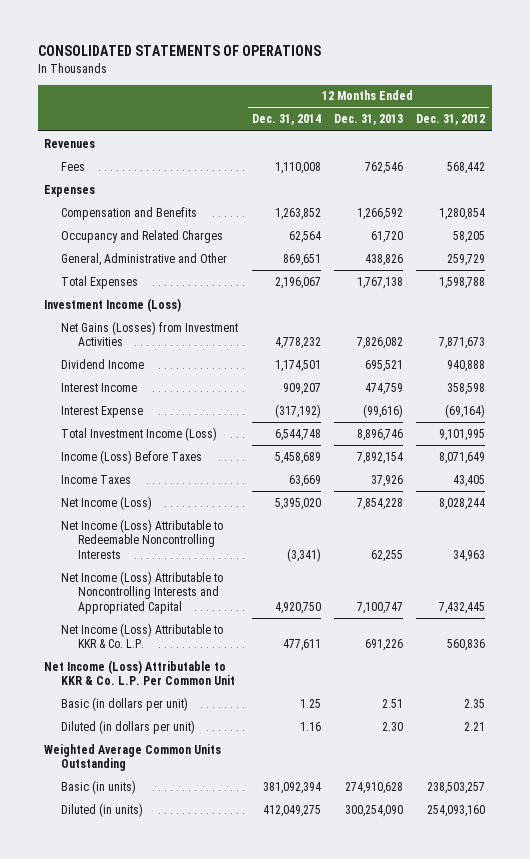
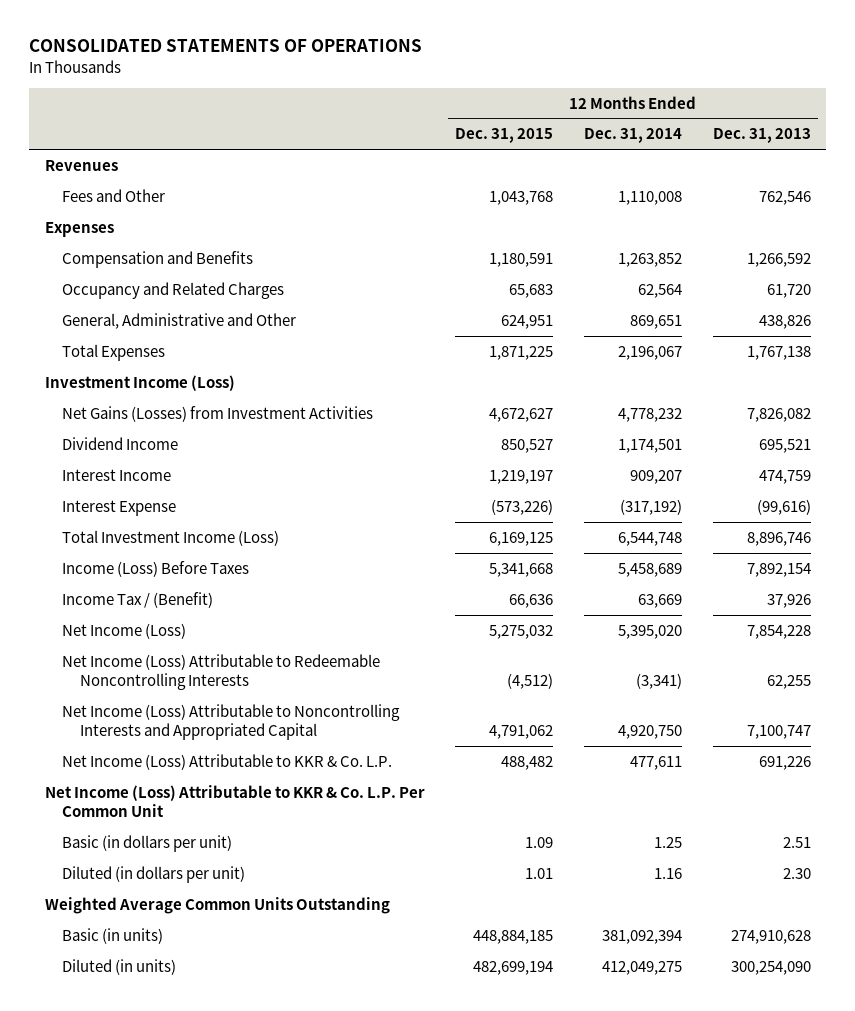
- | 12 Months Ended Dec. 31, 2014 | 12 Months Ended Dec. 31, 2013 | 12 Months Ended Dec. 31, 2012
+ | 12 Months Ended Dec. 31, 2015 | 12 Months Ended Dec. 31, 2014 | 12 Months Ended Dec. 31, 2013
- Fees | 1,110,008 | 762,546 | 568,442
+ Fees and Other | 1,043,768 | 1,110,008 | 762,546
- Income Taxes | 63,669 | 37,926 | 43,405
+ Income Tax / (Benefit) | 66,636 | 63,669 | 37,926

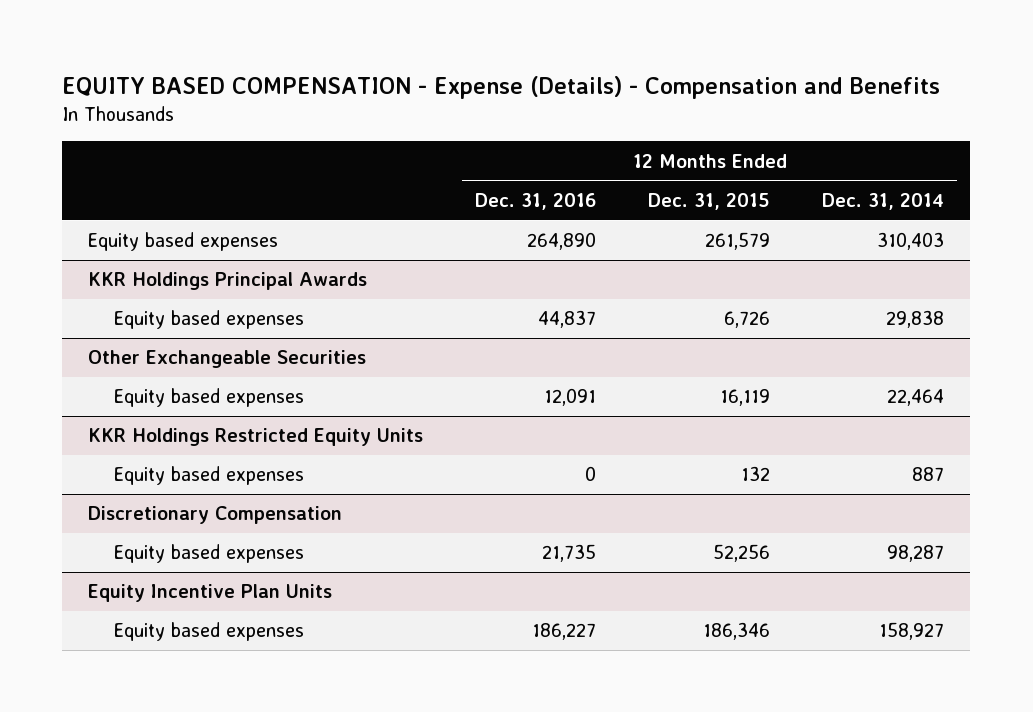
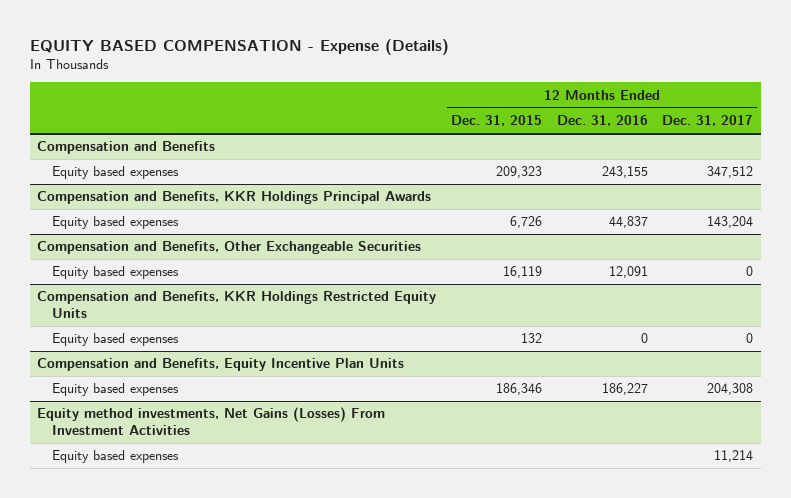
- EQUITY BASED COMPENSATION - Expense (Details) - Compensation and Benefits
+ EQUITY BASED COMPENSATION - Expense (Details)
- | 12 Months Ended Dec. 31, 2016 | 12 Months Ended Dec. 31, 2015 | 12 Months Ended Dec. 31, 2014
+ | 12 Months Ended Dec. 31, 2015 | 12 Months Ended Dec. 31, 2016 | 12 Months Ended Dec. 31, 2017
- Equity based expenses | 264,890 | 261,579 | 310,403
- KKR Holdings Principal Awards
+ Compensation and Benefits
+ Equity based expenses | 209,323 | 243,155 | 347,512
+ Compensation and Benefits, KKR Holdings Principal Awards
- Other Exchangeable Securities
+ Compensation and Benefits, Other Exchangeable Securities
- KKR Holdings Restricted Equity Units
+ Compensation and Benefits, KKR Holdings Restricted Equity Units
- Discretionary Compensation
- Equity based expenses | 21,735 | 52,256 | 98,287
- Equity Incentive Plan Units
+ Compensation and Benefits, Equity Incentive Plan Units
+ Equity method investments, Net Gains (Losses) From Investment Activities
+ Equity based expenses | | | 11,214

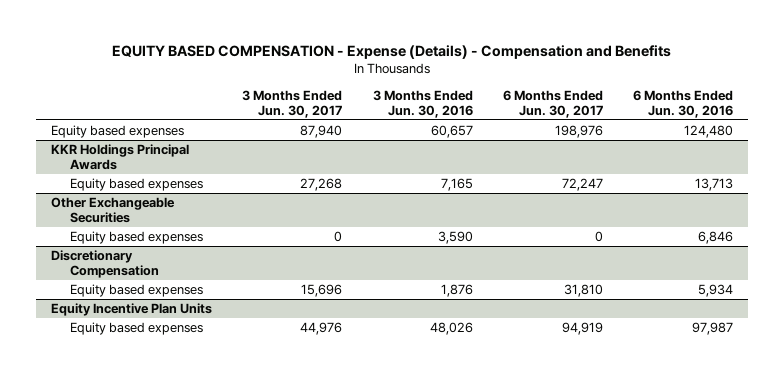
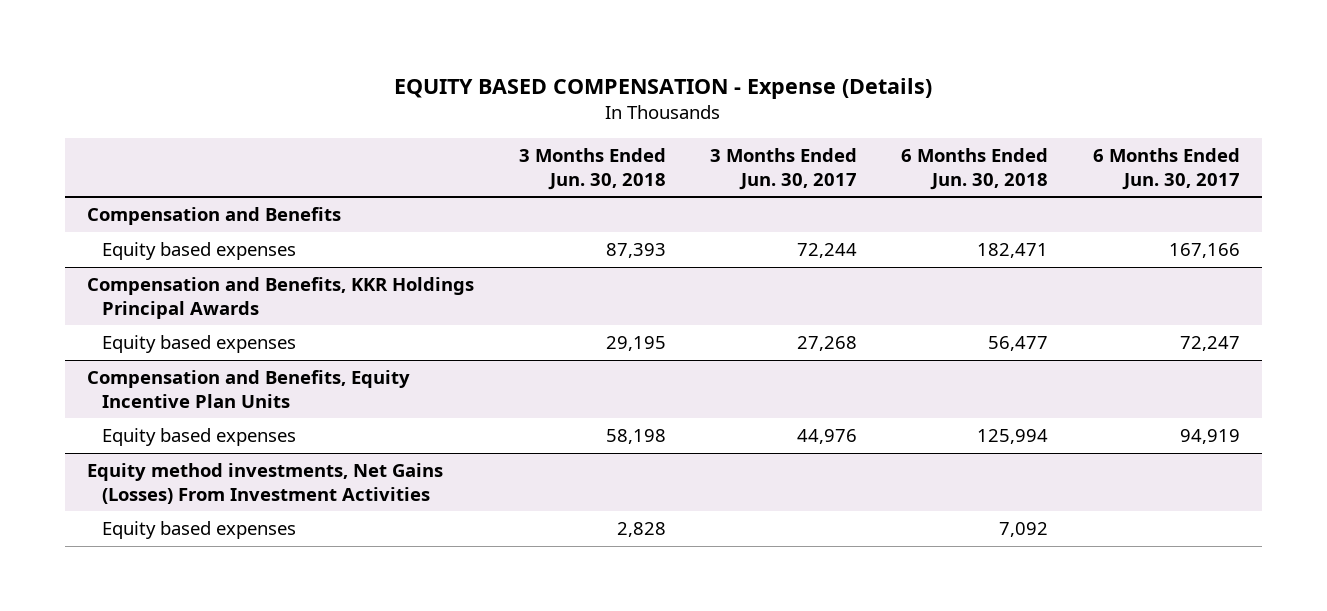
- EQUITY BASED COMPENSATION - Expense (Details) - Compensation and Benefits
+ EQUITY BASED COMPENSATION - Expense (Details)
- | 3 Months Ended Jun. 30, 2017 | 3 Months Ended Jun. 30, 2016 | 6 Months Ended Jun. 30, 2017 | 6 Months Ended Jun. 30, 2016
+ | 3 Months Ended Jun. 30, 2018 | 3 Months Ended Jun. 30, 2017 | 6 Months Ended Jun. 30, 2018 | 6 Months Ended Jun. 30, 2017
- Equity based expenses | 87,940 | 60,657 | 198,976 | 124,480
- KKR Holdings Principal Awards
+ Compensation and Benefits
+ Equity based expenses | 87,393 | 72,244 | 182,471 | 167,166
+ Compensation and Benefits, KKR Holdings Principal Awards
- Other Exchangeable Securities
- Equity based expenses | 0 | 3,590 | 0 | 6,846
- Discretionary Compensation
- Equity based expenses | 15,696 | 1,876 | 31,810 | 5,934
- Equity Incentive Plan Units
+ Compensation and Benefits, Equity Incentive Plan Units
+ Equity method investments, Net Gains (Losses) From Investment Activities
+ Equity based expenses | 2,828 | | 7,092 |

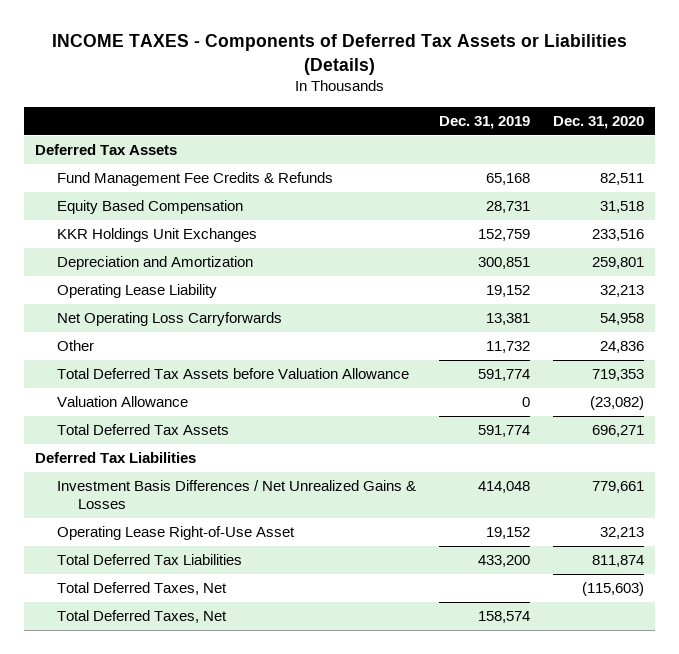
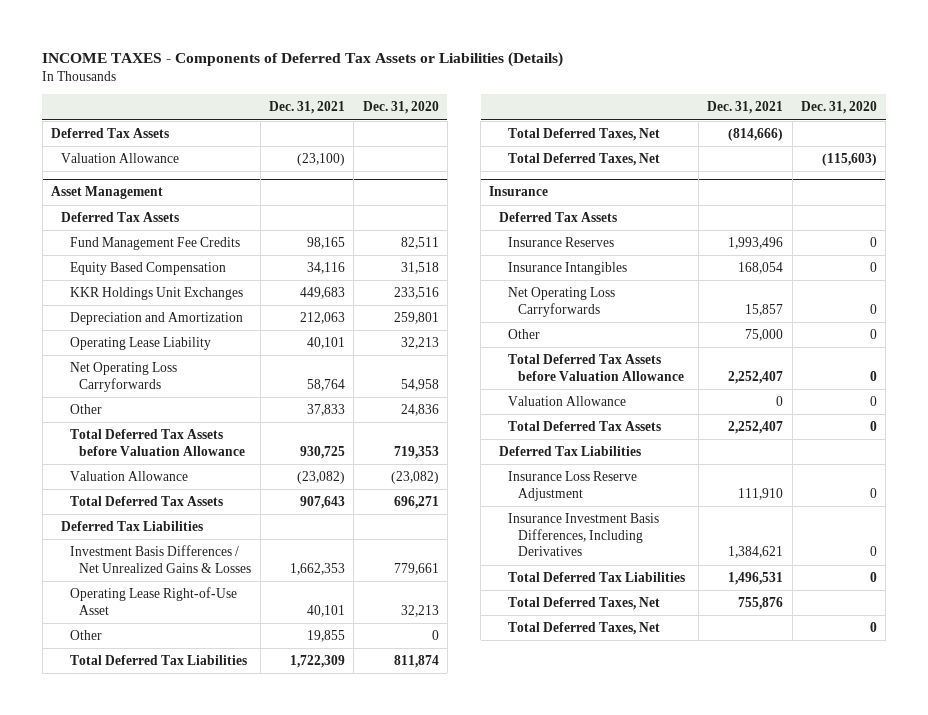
- | Dec. 31, 2019 | Dec. 31, 2020
+ | Dec. 31, 2021 | Dec. 31, 2020
- Fund Management Fee Credits & Refunds | 65,168 | 82,511
+ Valuation Allowance | (23,100) |
+ Asset Management
+ Deferred Tax Assets
+ Fund Management Fee Credits | 98,165 | 82,511
+ Other | 19,855 | 0
+ Total Deferred Taxes, Net | (814,666) |
+ Insurance
+ Deferred Tax Assets
+ Insurance Reserves | 1,993,496 | 0
+ Insurance Intangibles | 168,054 | 0
+ Net Operating Loss Carryforwards | 15,857 | 0
+ Other | 75,000 | 0
+ Total Deferred Tax Assets before Valuation Allowance | 2,252,407 | 0
+ Valuation Allowance | 0 | 0
+ Total Deferred Tax Assets | 2,252,407 | 0
+ Deferred Tax Liabilities
+ Insurance Loss Reserve Adjustment | 111,910 | 0
+ Insurance Investment Basis Differences, Including Derivatives | 1,384,621 | 0
+ Total Deferred Tax Liabilities | 1,496,531 | 0
+ Total Deferred Taxes, Net | | 0

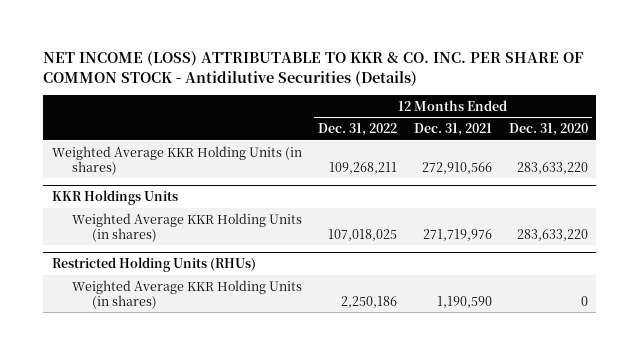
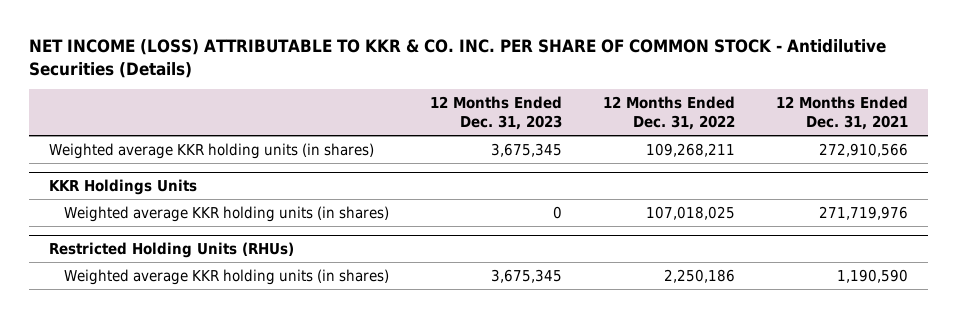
- | 12 Months Ended Dec. 31, 2022 | 12 Months Ended Dec. 31, 2021 | 12 Months Ended Dec. 31, 2020
+ | 12 Months Ended Dec. 31, 2023 | 12 Months Ended Dec. 31, 2022 | 12 Months Ended Dec. 31, 2021
- Weighted Average KKR Holding Units (in shares) | 109,268,211 | 272,910,566 | 283,633,220
+ Weighted average KKR holding units (in shares) | 3,675,345 | 109,268,211 | 272,910,566
@ KKR Holdings Units
- Weighted Average KKR Holding Units (in shares) | 107,018,025 | 271,719,976 | 283,633,220
+ Weighted average KKR holding units (in shares) | 0 | 107,018,025 | 271,719,976
@ Restricted Holding Units (RHUs)
- Weighted Average KKR Holding Units (in shares) | 2,250,186 | 1,190,590 | 0
+ Weighted average KKR holding units (in shares) | 3,675,345 | 2,250,186 | 1,190,590

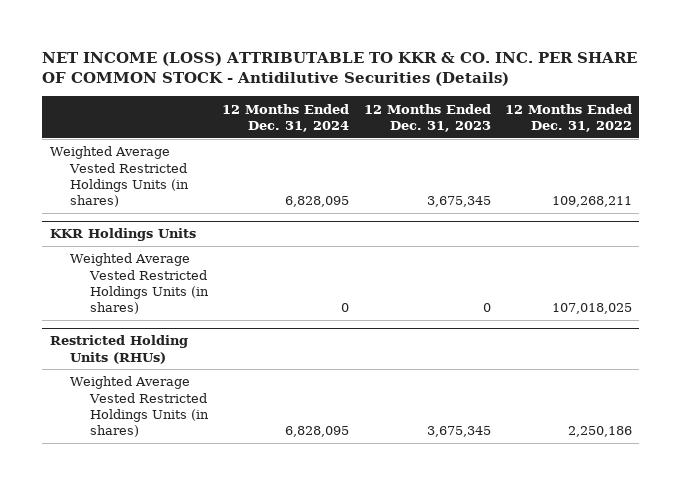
- | 12 Months Ended Dec. 31, 2023 | 12 Months Ended Dec. 31, 2022 | 12 Months Ended Dec. 31, 2021
+ | 12 Months Ended Dec. 31, 2024 | 12 Months Ended Dec. 31, 2023 | 12 Months Ended Dec. 31, 2022
- Weighted average KKR holding units (in shares) | 3,675,345 | 109,268,211 | 272,910,566
+ Weighted Average Vested Restricted Holdings Units (in shares) | 6,828,095 | 3,675,345 | 109,268,211
@ KKR Holdings Units
- Weighted average KKR holding units (in shares) | 0 | 107,018,025 | 271,719,976
+ Weighted Average Vested Restricted Holdings Units (in shares) | 0 | 0 | 107,018,025
@ Restricted Holding Units (RHUs)
- Weighted average KKR holding units (in shares) | 3,675,345 | 2,250,186 | 1,190,590
+ Weighted Average Vested Restricted Holdings Units (in shares) | 6,828,095 | 3,675,345 | 2,250,186

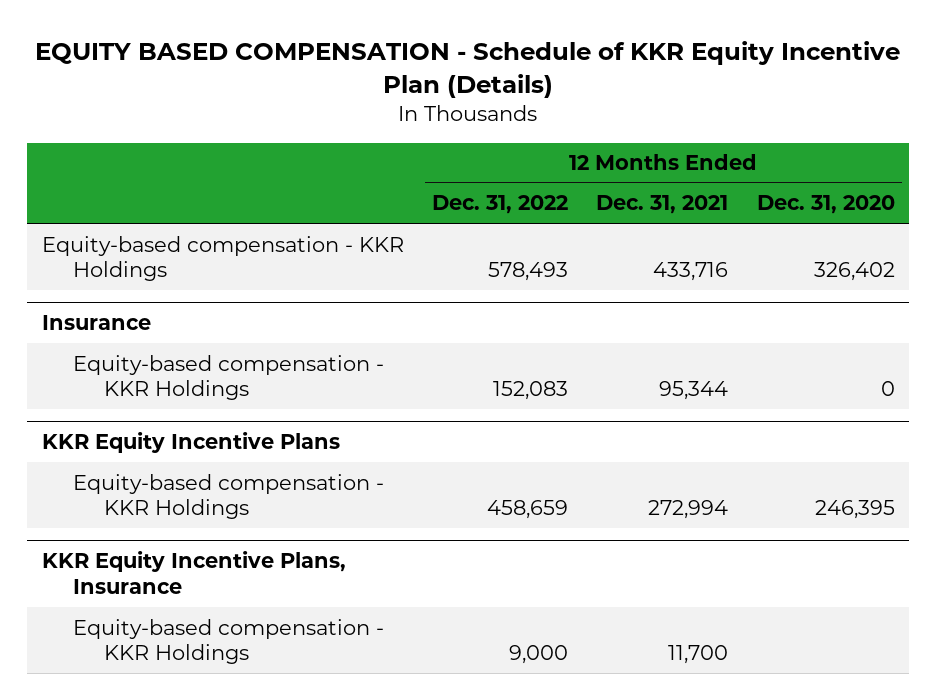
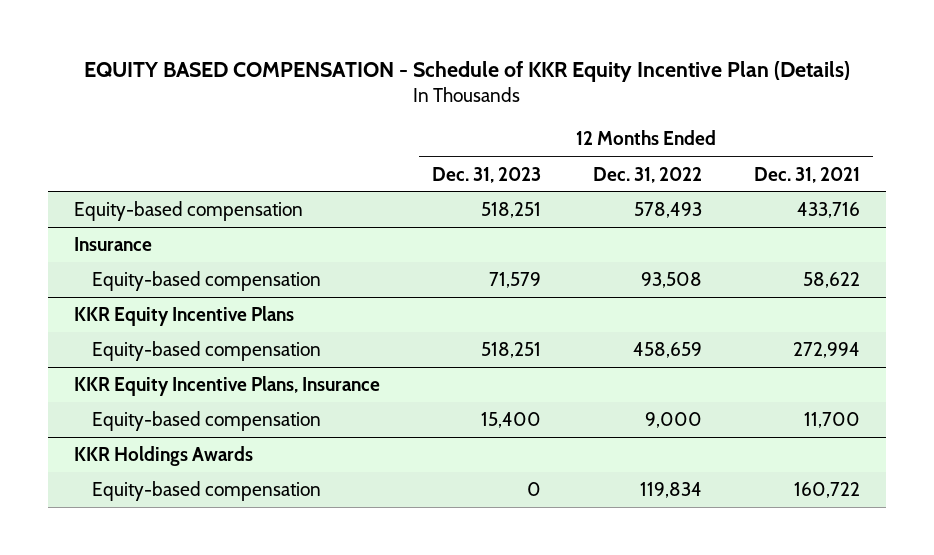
- | 12 Months Ended Dec. 31, 2022 | 12 Months Ended Dec. 31, 2021 | 12 Months Ended Dec. 31, 2020
+ | 12 Months Ended Dec. 31, 2023 | 12 Months Ended Dec. 31, 2022 | 12 Months Ended Dec. 31, 2021
- Equity-based compensation - KKR Holdings | 578,493 | 433,716 | 326,402
+ Equity-based compensation | 518,251 | 578,493 | 433,716
@ Insurance
- Equity-based compensation - KKR Holdings | 152,083 | 95,344 | 0
+ Equity-based compensation | 71,579 | 93,508 | 58,622
@ KKR Equity Incentive Plans
- Equity-based compensation - KKR Holdings | 458,659 | 272,994 | 246,395
+ Equity-based compensation | 518,251 | 458,659 | 272,994
@ KKR Equity Incentive Plans, Insurance
- Equity-based compensation - KKR Holdings | 9,000 | 11,700 |
+ Equity-based compensation | 15,400 | 9,000 | 11,700
+ KKR Holdings Awards
+ Equity-based compensation | 0 | 119,834 | 160,722

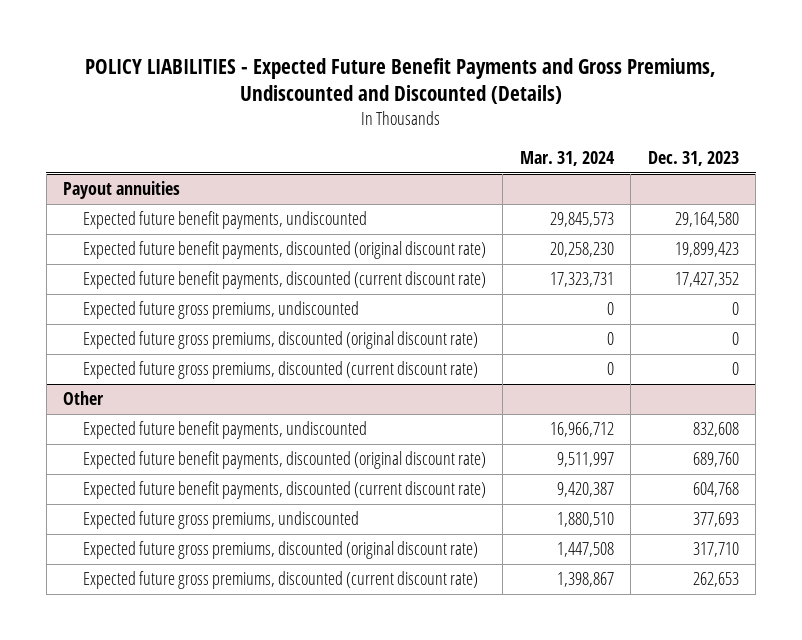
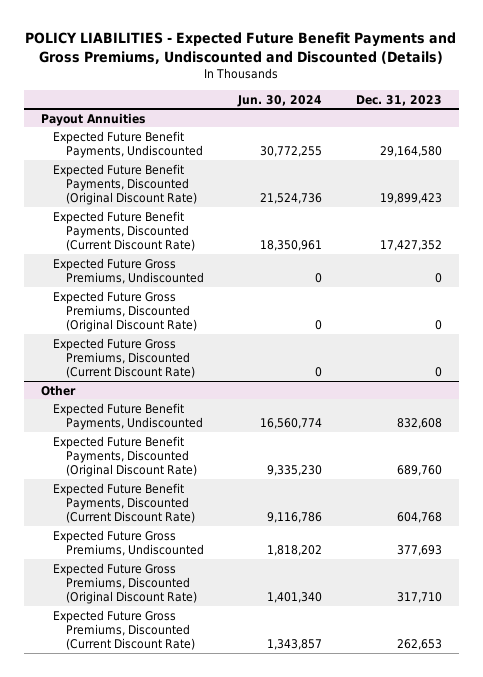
- | Mar. 31, 2024 | Dec. 31, 2023
+ | Jun. 30, 2024 | Dec. 31, 2023
- Payout annuities
- Expected future benefit payments, undiscounted | 29,845,573 | 29,164,580
- Expected future benefit payments, discounted (original discount rate) | 20,258,230 | 19,899,423
- Expected future benefit payments, discounted (current discount rate) | 17,323,731 | 17,427,352
- Expected future gross premiums, undiscounted | 0 | 0
- Expected future gross premiums, discounted (original discount rate) | 0 | 0
- Expected future gross premiums, discounted (current discount rate) | 0 | 0
+ Payout Annuities
+ Expected Future Benefit Payments, Undiscounted | 30,772,255 | 29,164,580
+ Expected Future Benefit Payments, Discounted (Original Discount Rate) | 21,524,736 | 19,899,423
+ Expected Future Benefit Payments, Discounted (Current Discount Rate) | 18,350,961 | 17,427,352
+ Expected Future Gross Premiums, Undiscounted | 0 | 0
+ Expected Future Gross Premiums, Discounted (Original Discount Rate) | 0 | 0
+ Expected Future Gross Premiums, Discounted (Current Discount Rate) | 0 | 0
@ Other
- Expected future benefit payments, undiscounted | 16,966,712 | 832,608
- Expected future benefit payments, discounted (original discount rate) | 9,511,997 | 689,760
- Expected future benefit payments, discounted (current discount rate) | 9,420,387 | 604,768
- Expected future gross premiums, undiscounted | 1,880,510 | 377,693
- Expected future gross premiums, discounted (original discount rate) | 1,447,508 | 317,710
- Expected future gross premiums, discounted (current discount rate) | 1,398,867 | 262,653
+ Expected Future Benefit Payments, Undiscounted | 16,560,774 | 832,608
+ Expected Future Benefit Payments, Discounted (Original Discount Rate) | 9,335,230 | 689,760
+ Expected Future Benefit Payments, Discounted (Current Discount Rate) | 9,116,786 | 604,768
+ Expected Future Gross Premiums, Undiscounted | 1,818,202 | 377,693
+ Expected Future Gross Premiums, Discounted (Original Discount Rate) | 1,401,340 | 317,710
+ Expected Future Gross Premiums, Discounted (Current Discount Rate) | 1,343,857 | 262,653

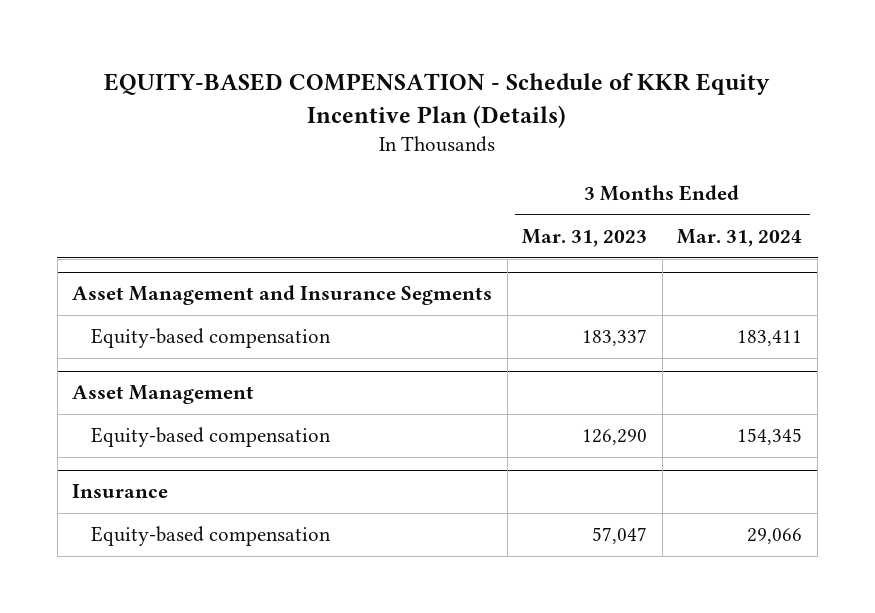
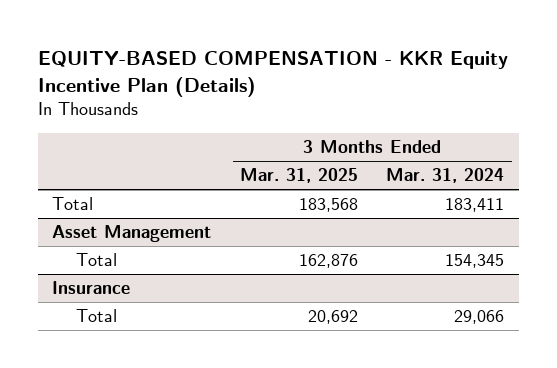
- EQUITY-BASED COMPENSATION - Schedule of KKR Equity Incentive Plan (Details)
+ EQUITY-BASED COMPENSATION - KKR Equity Incentive Plan (Details)
- | 3 Months Ended Mar. 31, 2023 | 3 Months Ended Mar. 31, 2024
+ | 3 Months Ended Mar. 31, 2025 | 3 Months Ended Mar. 31, 2024
- Asset Management and Insurance Segments
- Equity-based compensation | 183,337 | 183,411
+ Total | 183,568 | 183,411
@ Asset Management
- Equity-based compensation | 126,290 | 154,345
+ Total | 162,876 | 154,345
@ Insurance
- Equity-based compensation | 57,047 | 29,066
+ Total | 20,692 | 29,066

